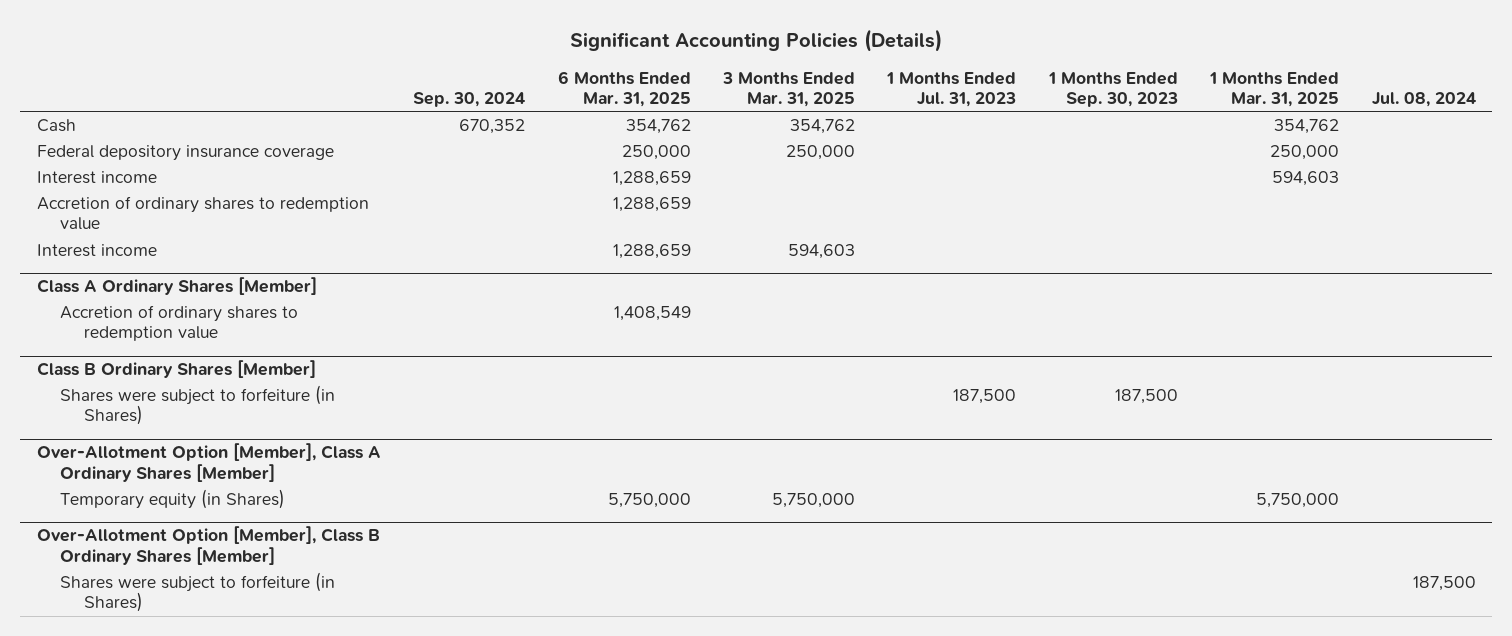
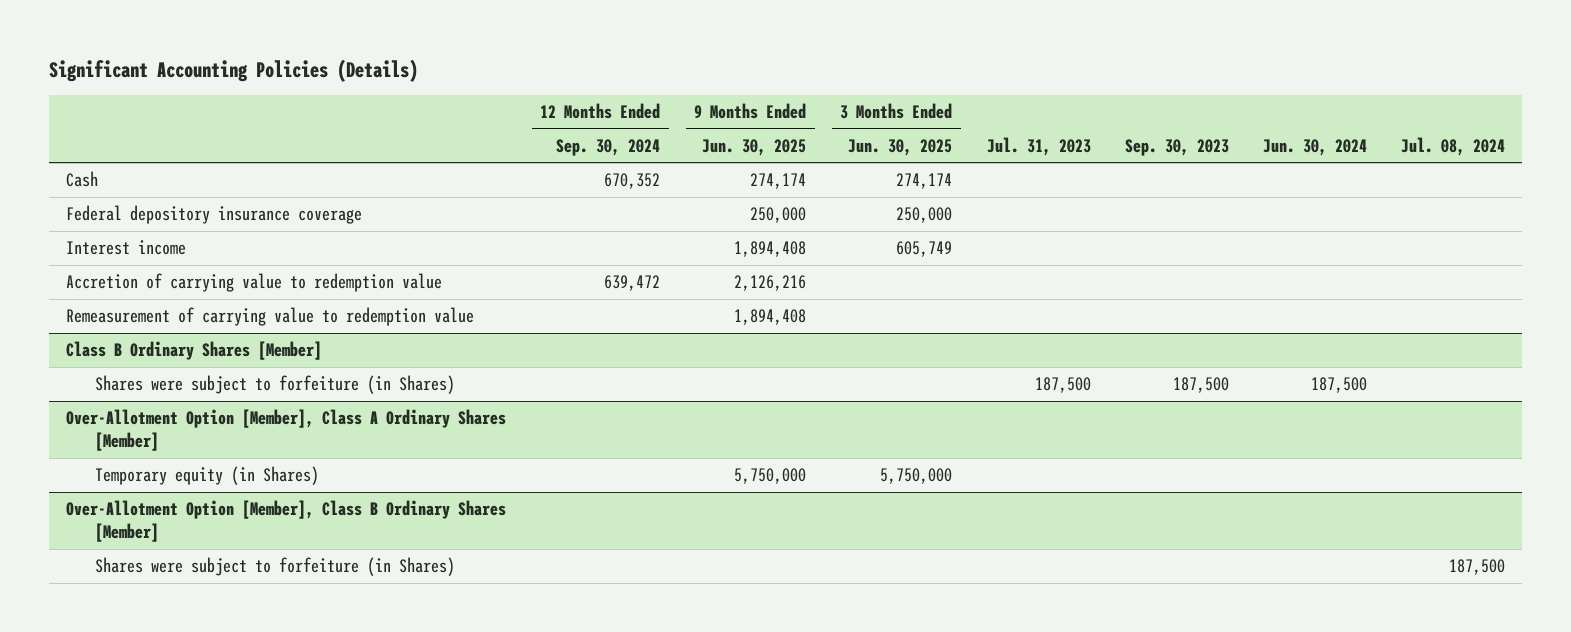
- | Sep. 30, 2024 | 6 Months Ended Mar. 31, 2025 | 3 Months Ended Mar. 31, 2025 | 1 Months Ended Jul. 31, 2023 | 1 Months Ended Sep. 30, 2023 | 1 Months Ended Mar. 31, 2025 | Jul. 08, 2024
+ | 12 Months Ended Sep. 30, 2024 | 9 Months Ended Jun. 30, 2025 | 3 Months Ended Jun. 30, 2025 | Jul. 31, 2023 | Sep. 30, 2023 | Jun. 30, 2024 | Jul. 08, 2024
- Accretion of ordinary shares to redemption value | | 1,288,659 | | | | |
- Interest income | | 1,288,659 | 594,603 | | | |
- Class A Ordinary Shares [Member]
- Accretion of ordinary shares to redemption value | | 1,408,549 | | | | |
+ Accretion of carrying value to redemption value | 639,472 | 2,126,216 | | | | |
+ Remeasurement of carrying value to redemption value | | 1,894,408 | | | | |

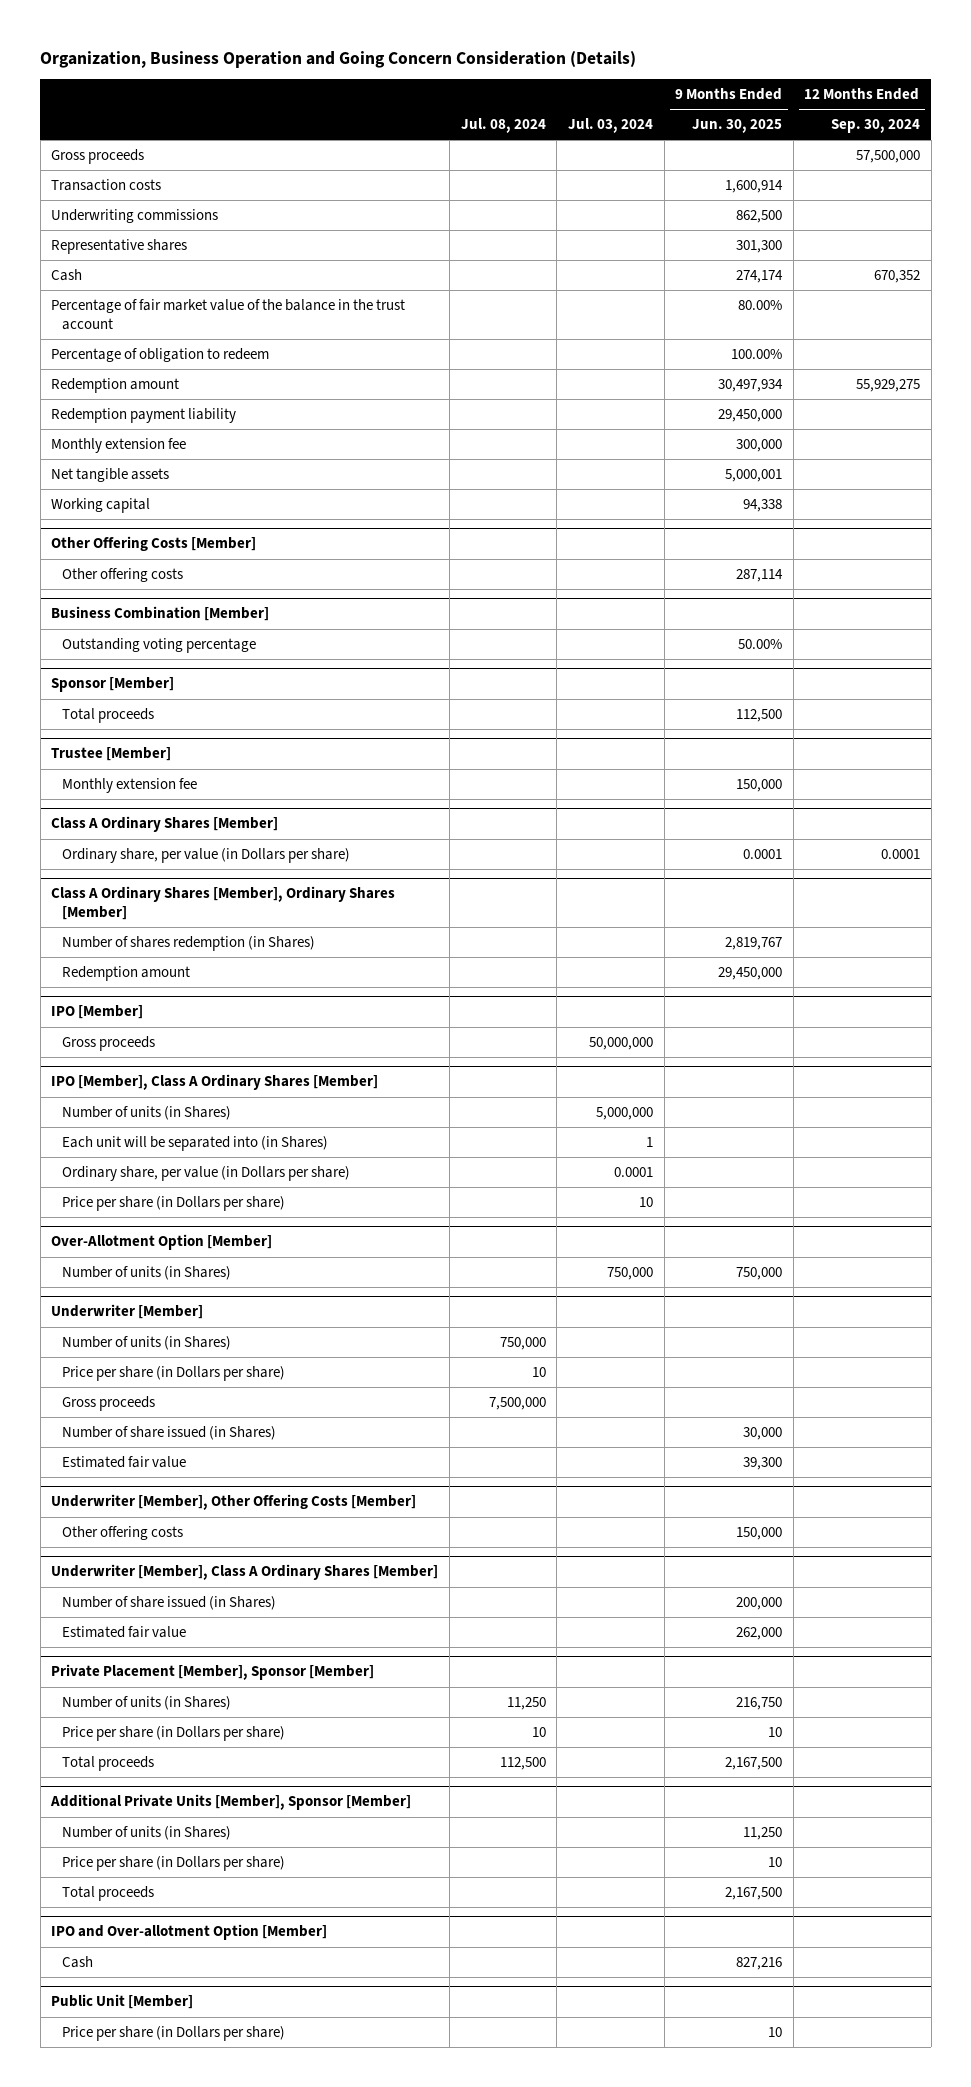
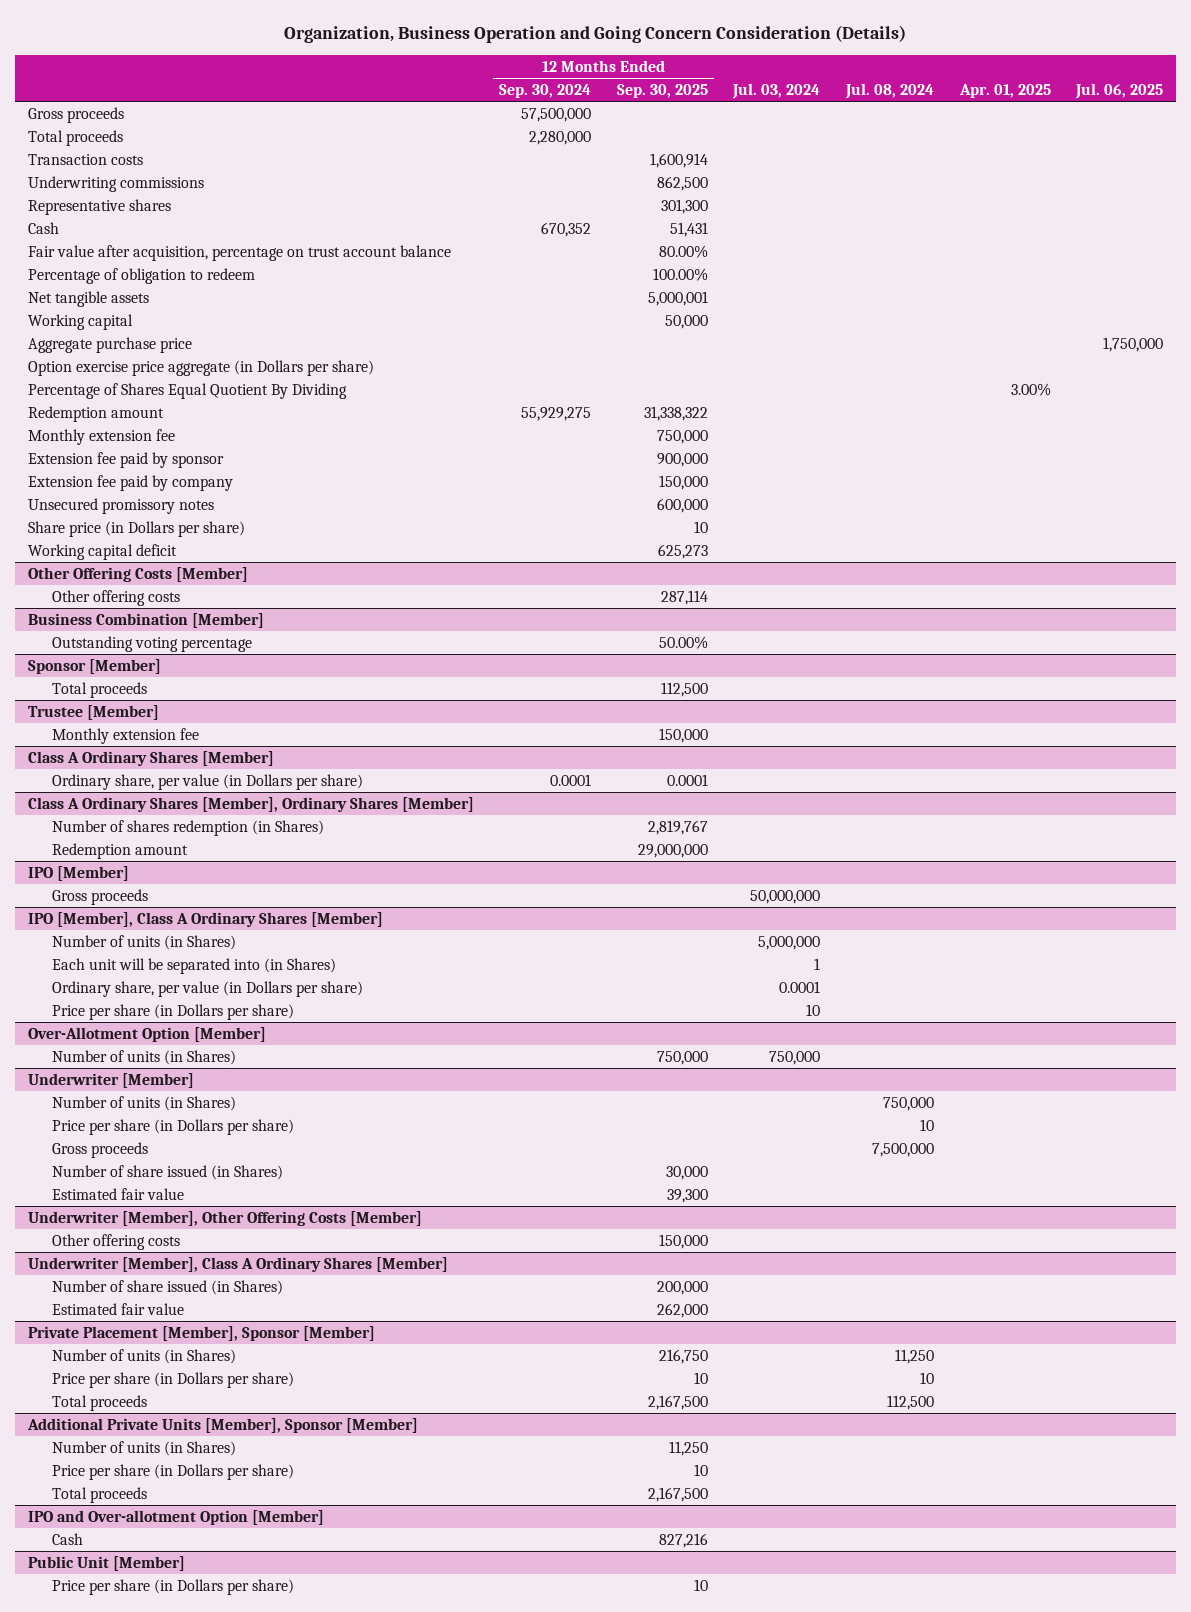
- | Jul. 08, 2024 | Jul. 03, 2024 | 9 Months Ended Jun. 30, 2025 | 12 Months Ended Sep. 30, 2024
+ | 12 Months Ended Sep. 30, 2024 | 12 Months Ended Sep. 30, 2025 | Jul. 03, 2024 | Jul. 08, 2024 | Apr. 01, 2025 | Jul. 06, 2025
+ Total proceeds | 2,280,000 | | | | |
- Percentage of fair market value of the balance in the trust account | | | 80.00% |
+ Fair value after acquisition, percentage on trust account balance | | 80.00% | | | |
- Redemption payment liability | | | 29,450,000 |
+ Aggregate purchase price | | | | | | 1,750,000
+ Option exercise price aggregate (in Dollars per share)
+ Percentage of Shares Equal Quotient By Dividing | | | | | 3.00% |
moved down: Redemption amount | 55,929,275 | 31,338,322 | | | |
moved down: Monthly extension fee | | 750,000 | | | |
+ Extension fee paid by sponsor | | 900,000 | | | |
+ Extension fee paid by company | | 150,000 | | | |
+ Unsecured promissory notes | | 600,000 | | | |
+ Share price (in Dollars per share) | | 10 | | | |
+ Working capital deficit | | 625,273 | | | |

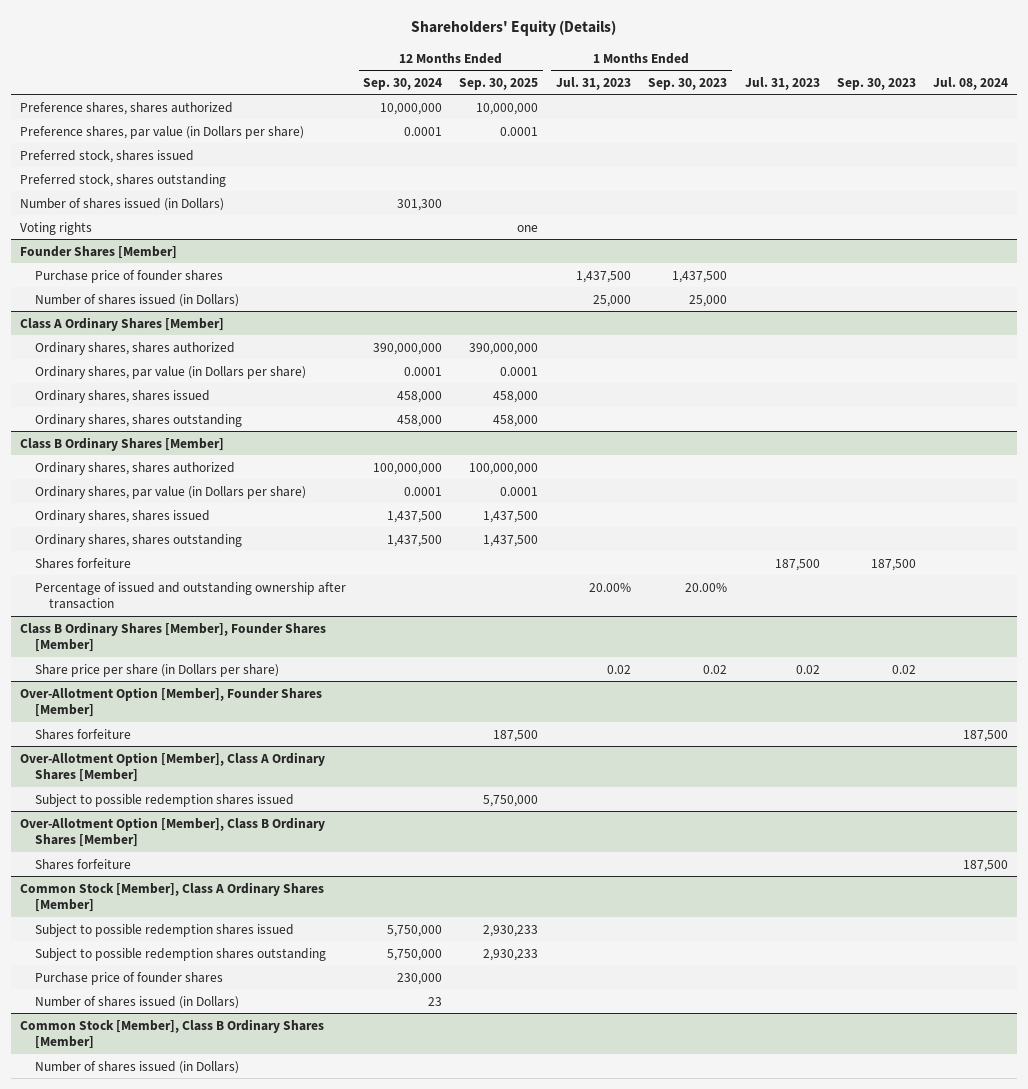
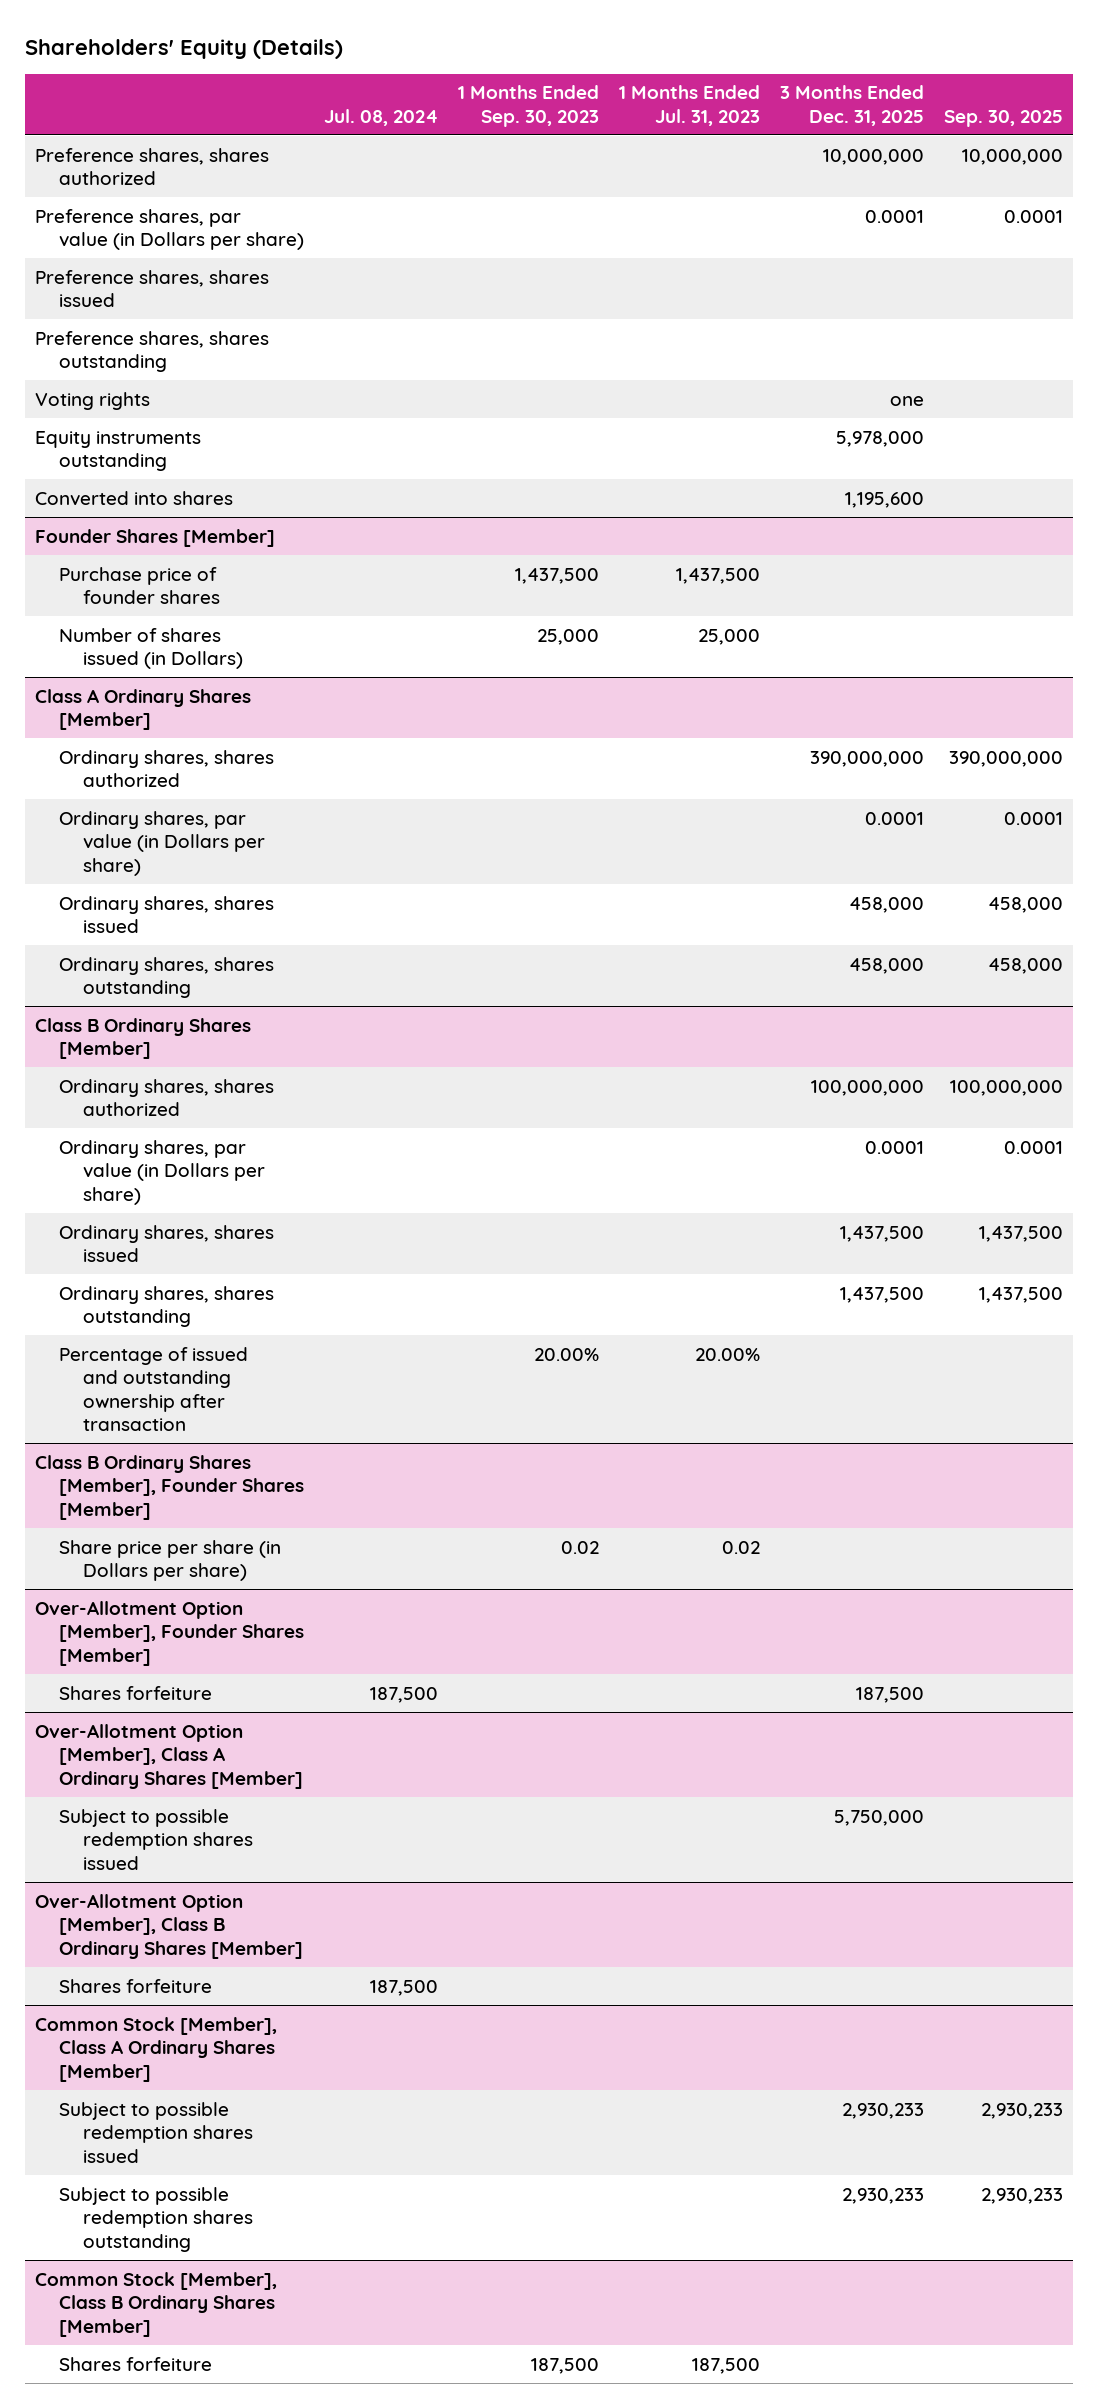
- | 12 Months Ended Sep. 30, 2024 | 12 Months Ended Sep. 30, 2025 | 1 Months Ended Jul. 31, 2023 | 1 Months Ended Sep. 30, 2023 | Jul. 31, 2023 | Sep. 30, 2023 | Jul. 08, 2024
+ | Jul. 08, 2024 | 1 Months Ended Sep. 30, 2023 | 1 Months Ended Jul. 31, 2023 | 3 Months Ended Dec. 31, 2025 | Sep. 30, 2025
- Preferred stock, shares issued
- Preferred stock, shares outstanding
- Number of shares issued (in Dollars) | 301,300 | | | | | |
+ Preference shares, shares issued
+ Preference shares, shares outstanding
+ Equity instruments outstanding | | | | 5,978,000 |
+ Converted into shares | | | | 1,195,600 |
@ Class B Ordinary Shares [Member]
- Shares forfeiture | | | | | 187,500 | 187,500 |
@ Common Stock [Member], Class A Ordinary Shares [Member]
- Purchase price of founder shares | 230,000 | | | | | |
- Number of shares issued (in Dollars) | 23 | | | | | |
@ Common Stock [Member], Class B Ordinary Shares [Member]
- Number of shares issued (in Dollars)
+ Shares forfeiture | | 187,500 | 187,500 | |

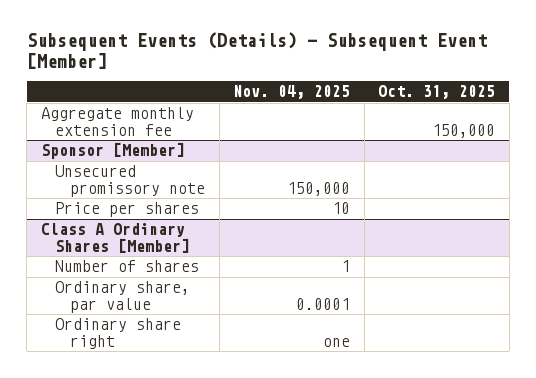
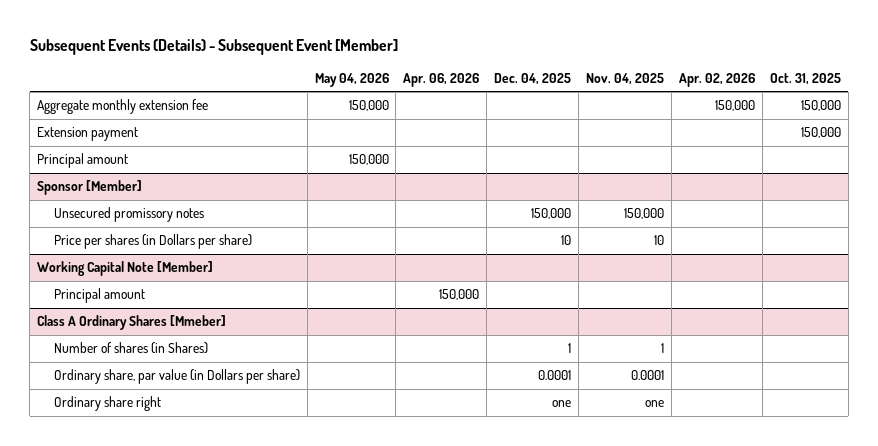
- | Nov. 04, 2025 | Oct. 31, 2025
+ | May 04, 2026 | Apr. 06, 2026 | Dec. 04, 2025 | Nov. 04, 2025 | Apr. 02, 2026 | Oct. 31, 2025
+ Extension payment | | | | | | 150,000
+ Principal amount | 150,000 | | | | |
@ Sponsor [Member]
- Unsecured promissory note | 150,000 |
- Price per shares | 10 |
- Class A Ordinary Shares [Member]
- Number of shares | 1 |
- Ordinary share, par value | 0.0001 |
@ Sponsor [Member]
+ Unsecured promissory notes | | | 150,000 | 150,000 | |
+ Price per shares (in Dollars per share) | | | 10 | 10 | |
+ Working Capital Note [Member]
+ Principal amount | | 150,000 | | | |
+ Class A Ordinary Shares [Mmeber]
+ Number of shares (in Shares) | | | 1 | 1 | |
+ Ordinary share, par value (in Dollars per share) | | | 0.0001 | 0.0001 | |

